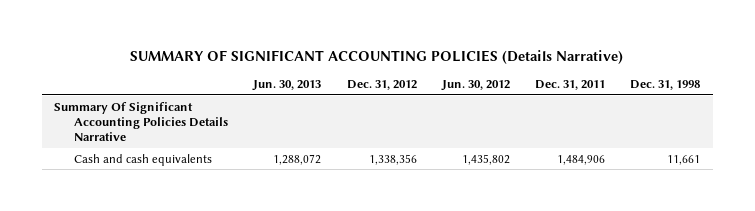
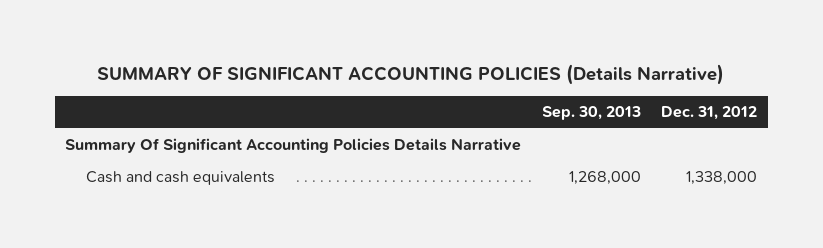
- | Jun. 30, 2013 | Dec. 31, 2012 | Jun. 30, 2012 | Dec. 31, 2011 | Dec. 31, 1998
+ | Sep. 30, 2013 | Dec. 31, 2012
- Cash and cash equivalents | 1,288,072 | 1,338,356 | 1,435,802 | 1,484,906 | 11,661
+ Cash and cash equivalents | 1,268,000 | 1,338,000

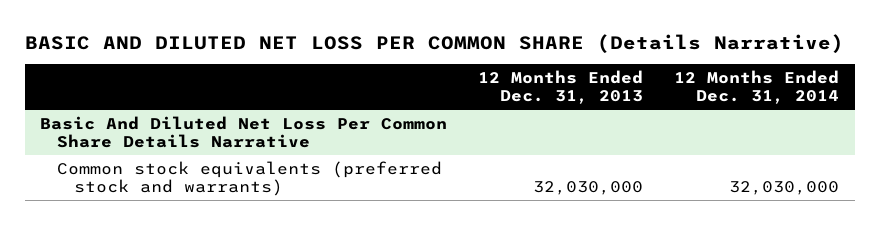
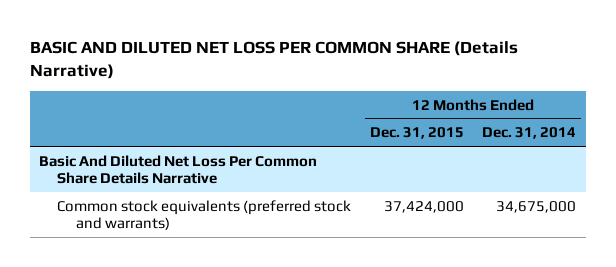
- | 12 Months Ended Dec. 31, 2013 | 12 Months Ended Dec. 31, 2014
+ | 12 Months Ended Dec. 31, 2015 | 12 Months Ended Dec. 31, 2014
- Common stock equivalents (preferred stock and warrants) | 32,030,000 | 32,030,000
+ Common stock equivalents (preferred stock and warrants) | 37,424,000 | 34,675,000

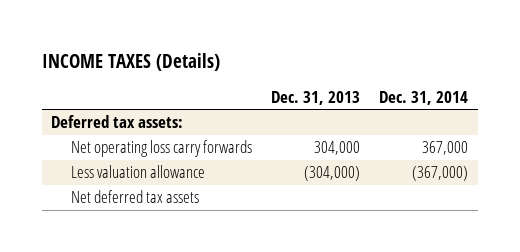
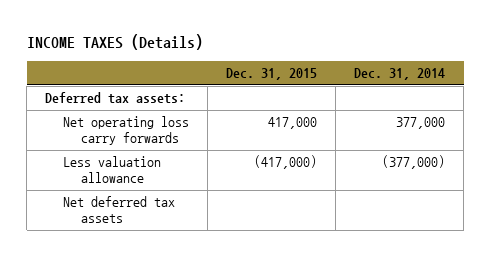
- | Dec. 31, 2013 | Dec. 31, 2014
+ | Dec. 31, 2015 | Dec. 31, 2014
- Net operating loss carry forwards | 304,000 | 367,000
- Less valuation allowance | (304,000) | (367,000)
+ Net operating loss carry forwards | 417,000 | 377,000
+ Less valuation allowance | (417,000) | (377,000)

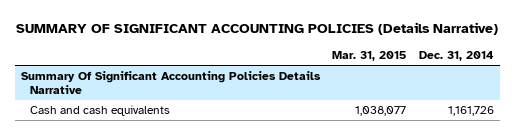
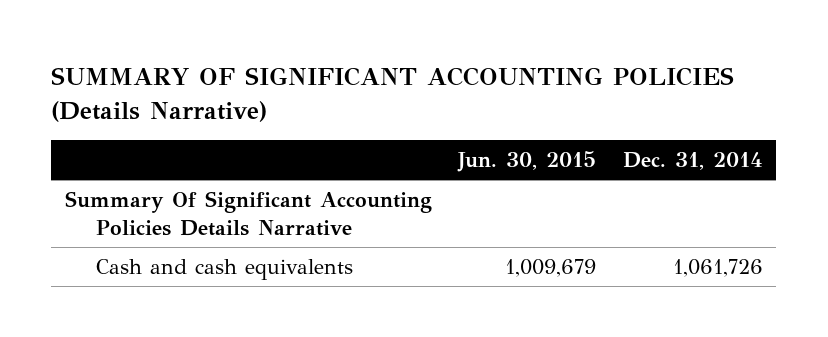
- | Mar. 31, 2015 | Dec. 31, 2014
+ | Jun. 30, 2015 | Dec. 31, 2014
- Cash and cash equivalents | 1,038,077 | 1,161,726
+ Cash and cash equivalents | 1,009,679 | 1,061,726

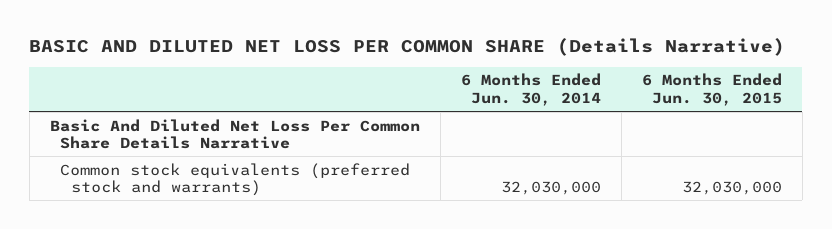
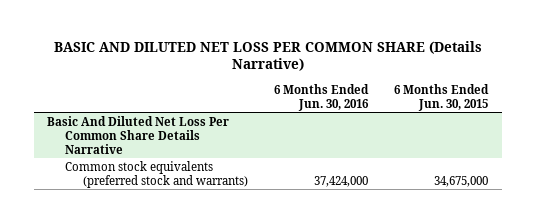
- | 6 Months Ended Jun. 30, 2014 | 6 Months Ended Jun. 30, 2015
+ | 6 Months Ended Jun. 30, 2016 | 6 Months Ended Jun. 30, 2015
- Common stock equivalents (preferred stock and warrants) | 32,030,000 | 32,030,000
+ Common stock equivalents (preferred stock and warrants) | 37,424,000 | 34,675,000

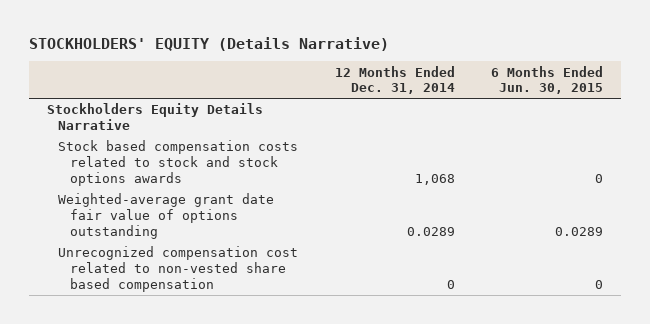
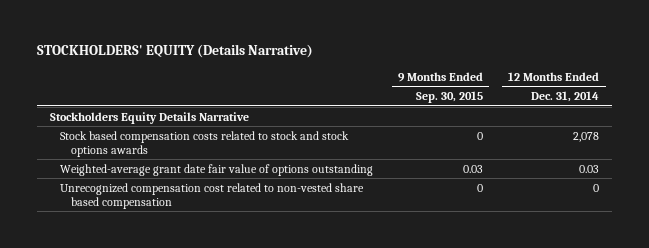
- | 12 Months Ended Dec. 31, 2014 | 6 Months Ended Jun. 30, 2015
+ | 9 Months Ended Sep. 30, 2015 | 12 Months Ended Dec. 31, 2014
- Stock based compensation costs related to stock and stock options awards | 1,068 | 0
- Weighted-average grant date fair value of options outstanding | 0.0289 | 0.0289
+ Stock based compensation costs related to stock and stock options awards | 0 | 2,078
+ Weighted-average grant date fair value of options outstanding | 0.03 | 0.03

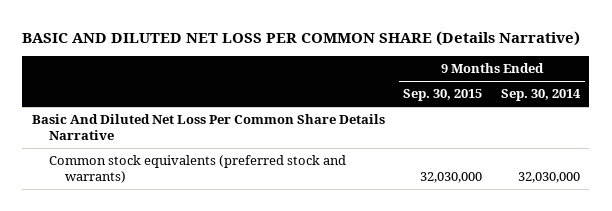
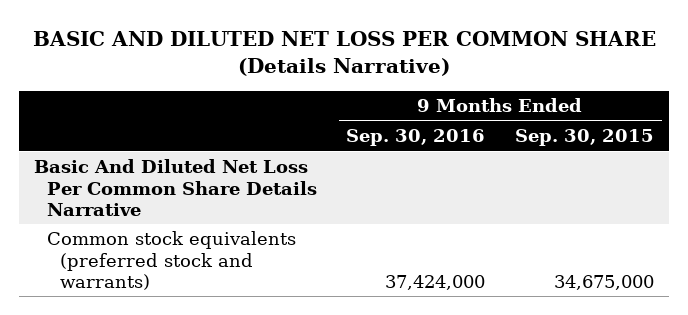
- | 9 Months Ended Sep. 30, 2015 | 9 Months Ended Sep. 30, 2014
+ | 9 Months Ended Sep. 30, 2016 | 9 Months Ended Sep. 30, 2015
- Common stock equivalents (preferred stock and warrants) | 32,030,000 | 32,030,000
+ Common stock equivalents (preferred stock and warrants) | 37,424,000 | 34,675,000

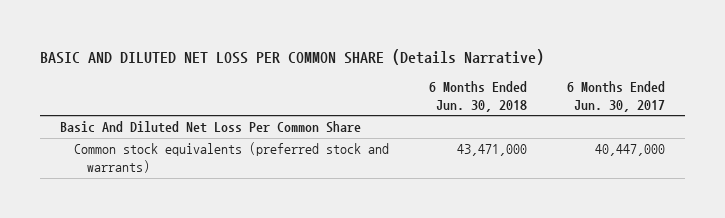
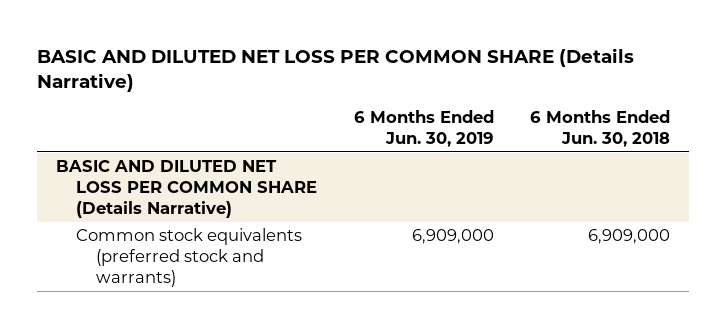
- | 6 Months Ended Jun. 30, 2018 | 6 Months Ended Jun. 30, 2017
+ | 6 Months Ended Jun. 30, 2019 | 6 Months Ended Jun. 30, 2018
- Basic And Diluted Net Loss Per Common Share
- Common stock equivalents (preferred stock and warrants) | 43,471,000 | 40,447,000
+ BASIC AND DILUTED NET LOSS PER COMMON SHARE (Details Narrative)
+ Common stock equivalents (preferred stock and warrants) | 6,909,000 | 6,909,000

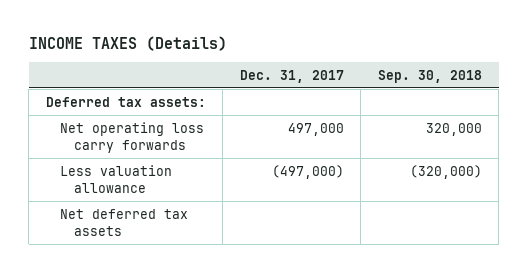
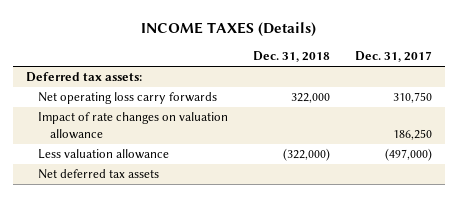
- | Dec. 31, 2017 | Sep. 30, 2018
+ | Dec. 31, 2018 | Dec. 31, 2017
- Net operating loss carry forwards | 497,000 | 320,000
+ Net operating loss carry forwards | 322,000 | 310,750
+ Impact of rate changes on valuation allowance | | 186,250

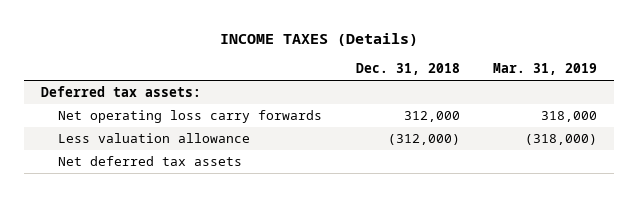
- | Dec. 31, 2018 | Dec. 31, 2017
+ | Dec. 31, 2018 | Mar. 31, 2019
- Net operating loss carry forwards | 322,000 | 310,750
- Impact of rate changes on valuation allowance | | 186,250
- Less valuation allowance | (322,000) | (497,000)
+ Net operating loss carry forwards | 312,000 | 318,000
+ Less valuation allowance | (312,000) | (318,000)

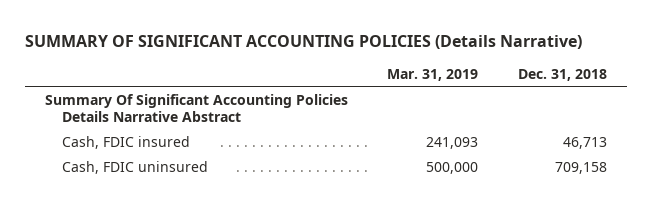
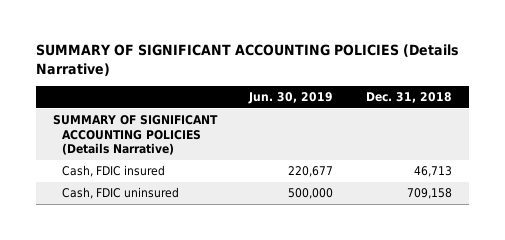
- | Mar. 31, 2019 | Dec. 31, 2018
+ | Jun. 30, 2019 | Dec. 31, 2018
- Summary Of Significant Accounting Policies Details Narrative Abstract
+ SUMMARY OF SIGNIFICANT ACCOUNTING POLICIES (Details Narrative)

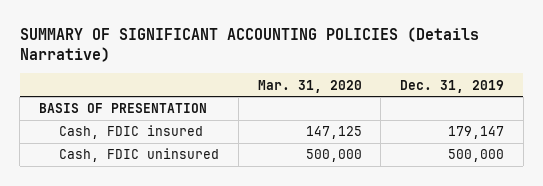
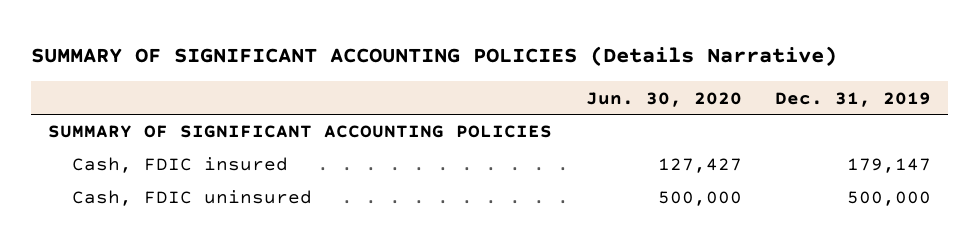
- | Mar. 31, 2020 | Dec. 31, 2019
+ | Jun. 30, 2020 | Dec. 31, 2019
- BASIS OF PRESENTATION
+ SUMMARY OF SIGNIFICANT ACCOUNTING POLICIES

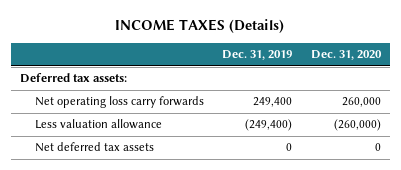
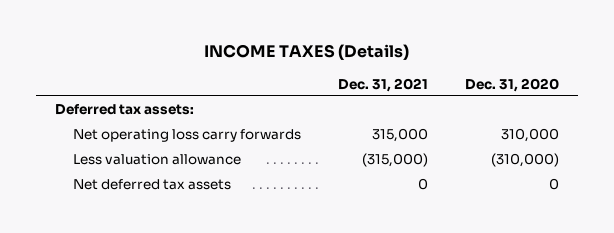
- | Dec. 31, 2019 | Dec. 31, 2020
+ | Dec. 31, 2021 | Dec. 31, 2020
- Net operating loss carry forwards | 249,400 | 260,000
- Less valuation allowance | (249,400) | (260,000)
+ Net operating loss carry forwards | 315,000 | 310,000
+ Less valuation allowance | (315,000) | (310,000)

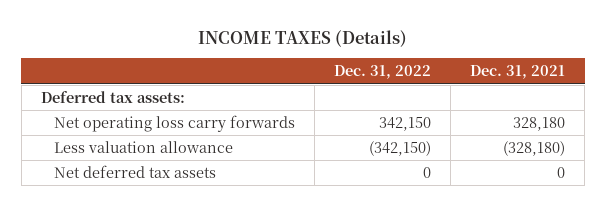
- | Dec. 31, 2021 | Dec. 31, 2020
+ | Dec. 31, 2022 | Dec. 31, 2021
- Net operating loss carry forwards | 315,000 | 310,000
- Less valuation allowance | (315,000) | (310,000)
+ Net operating loss carry forwards | 342,150 | 328,180
+ Less valuation allowance | (342,150) | (328,180)

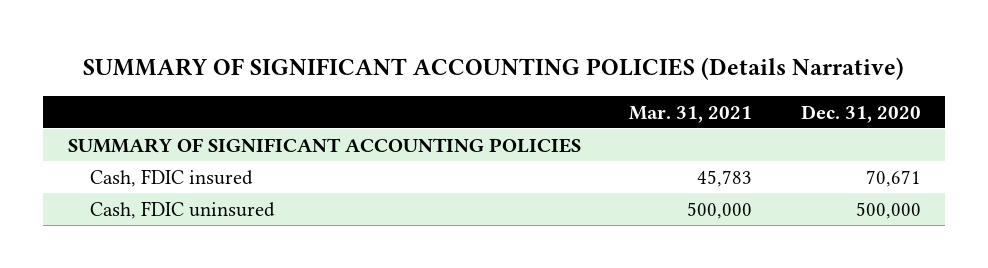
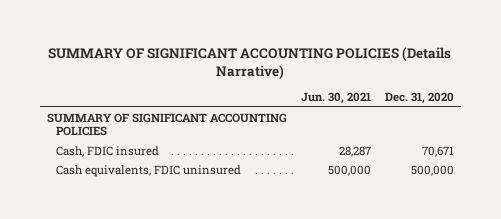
- | Mar. 31, 2021 | Dec. 31, 2020
+ | Jun. 30, 2021 | Dec. 31, 2020
- Cash, FDIC uninsured | 500,000 | 500,000
+ Cash equivalents, FDIC uninsured | 500,000 | 500,000

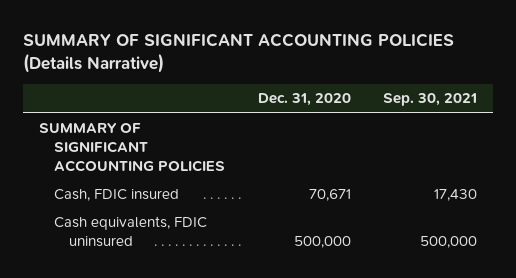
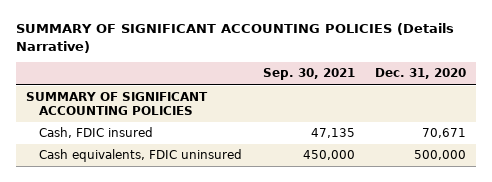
- | Dec. 31, 2020 | Sep. 30, 2021
+ | Sep. 30, 2021 | Dec. 31, 2020
- Cash, FDIC insured | 70,671 | 17,430
- Cash equivalents, FDIC uninsured | 500,000 | 500,000
+ Cash, FDIC insured | 47,135 | 70,671
+ Cash equivalents, FDIC uninsured | 450,000 | 500,000

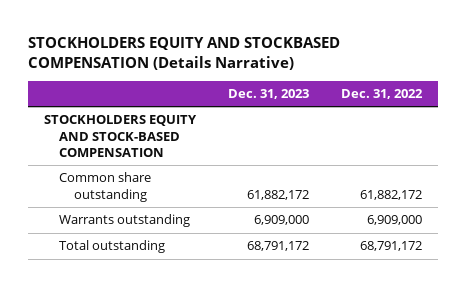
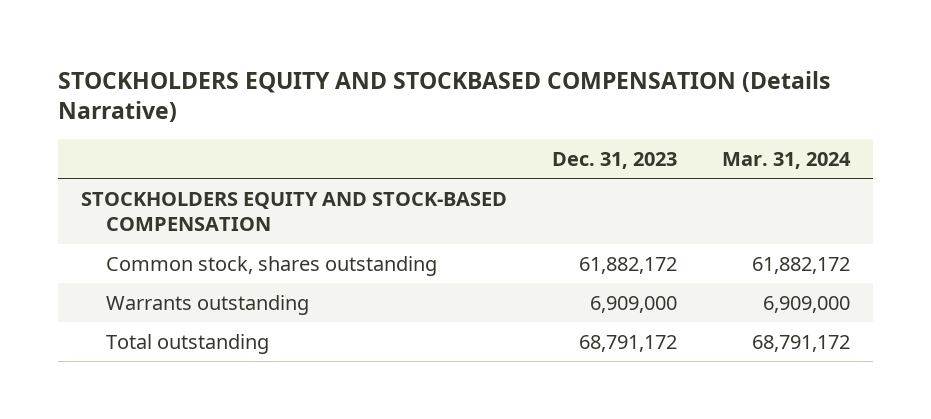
- | Dec. 31, 2023 | Dec. 31, 2022
+ | Dec. 31, 2023 | Mar. 31, 2024
- Common share outstanding | 61,882,172 | 61,882,172
+ Common stock, shares outstanding | 61,882,172 | 61,882,172

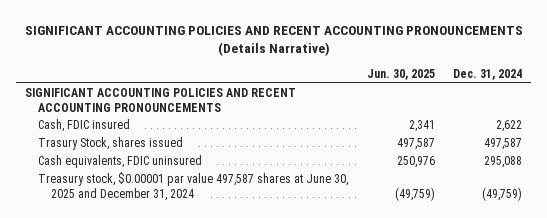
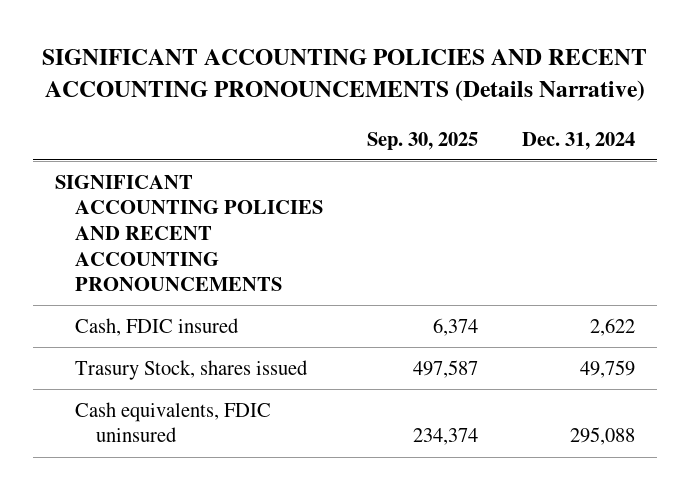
- | Jun. 30, 2025 | Dec. 31, 2024
+ | Sep. 30, 2025 | Dec. 31, 2024
- Trasury Stock, shares issued | 497,587 | 497,587
+ Trasury Stock, shares issued | 497,587 | 49,759
- Treasury stock, $0.00001 par value 497,587 shares at June 30, 2025 and December 31, 2024 | (49,759) | (49,759)

